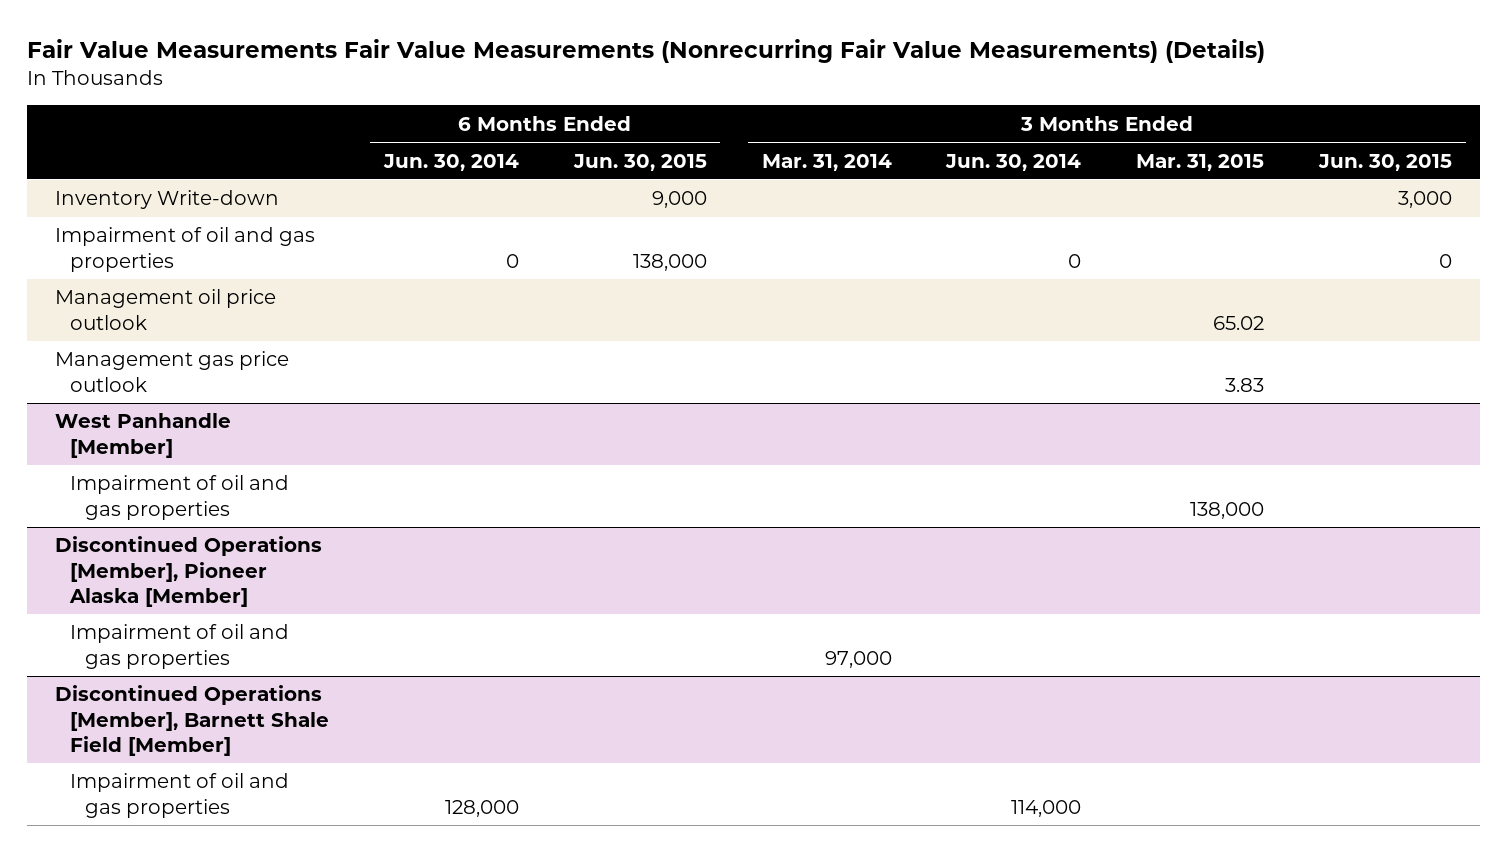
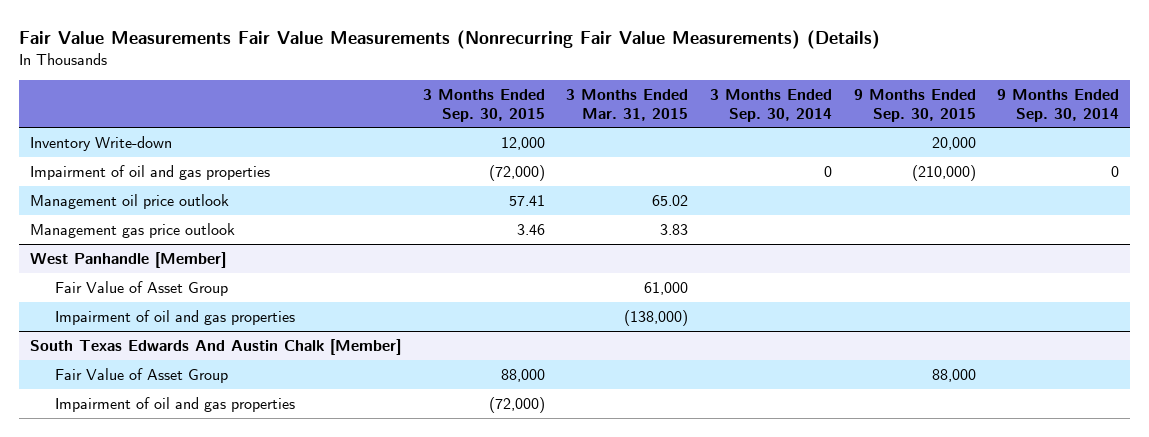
- | 6 Months Ended Jun. 30, 2014 | 6 Months Ended Jun. 30, 2015 | 3 Months Ended Mar. 31, 2014 | 3 Months Ended Jun. 30, 2014 | 3 Months Ended Mar. 31, 2015 | 3 Months Ended Jun. 30, 2015
+ | 3 Months Ended Sep. 30, 2015 | 3 Months Ended Mar. 31, 2015 | 3 Months Ended Sep. 30, 2014 | 9 Months Ended Sep. 30, 2015 | 9 Months Ended Sep. 30, 2014
@ West Panhandle [Member]
- Impairment of oil and gas properties | | | | | 138,000 |
- Discontinued Operations [Member], Pioneer Alaska [Member]
- Impairment of oil and gas properties | | | 97,000 | | |
- Discontinued Operations [Member], Barnett Shale Field [Member]
- Impairment of oil and gas properties | 128,000 | | | 114,000 | |
@ West Panhandle [Member]
+ Fair Value of Asset Group | | 61,000 | | |
+ Impairment of oil and gas properties | | (138,000) | | |
+ South Texas Edwards And Austin Chalk [Member]
+ Fair Value of Asset Group | 88,000 | | | 88,000 |
+ Impairment of oil and gas properties | (72,000) | | | |

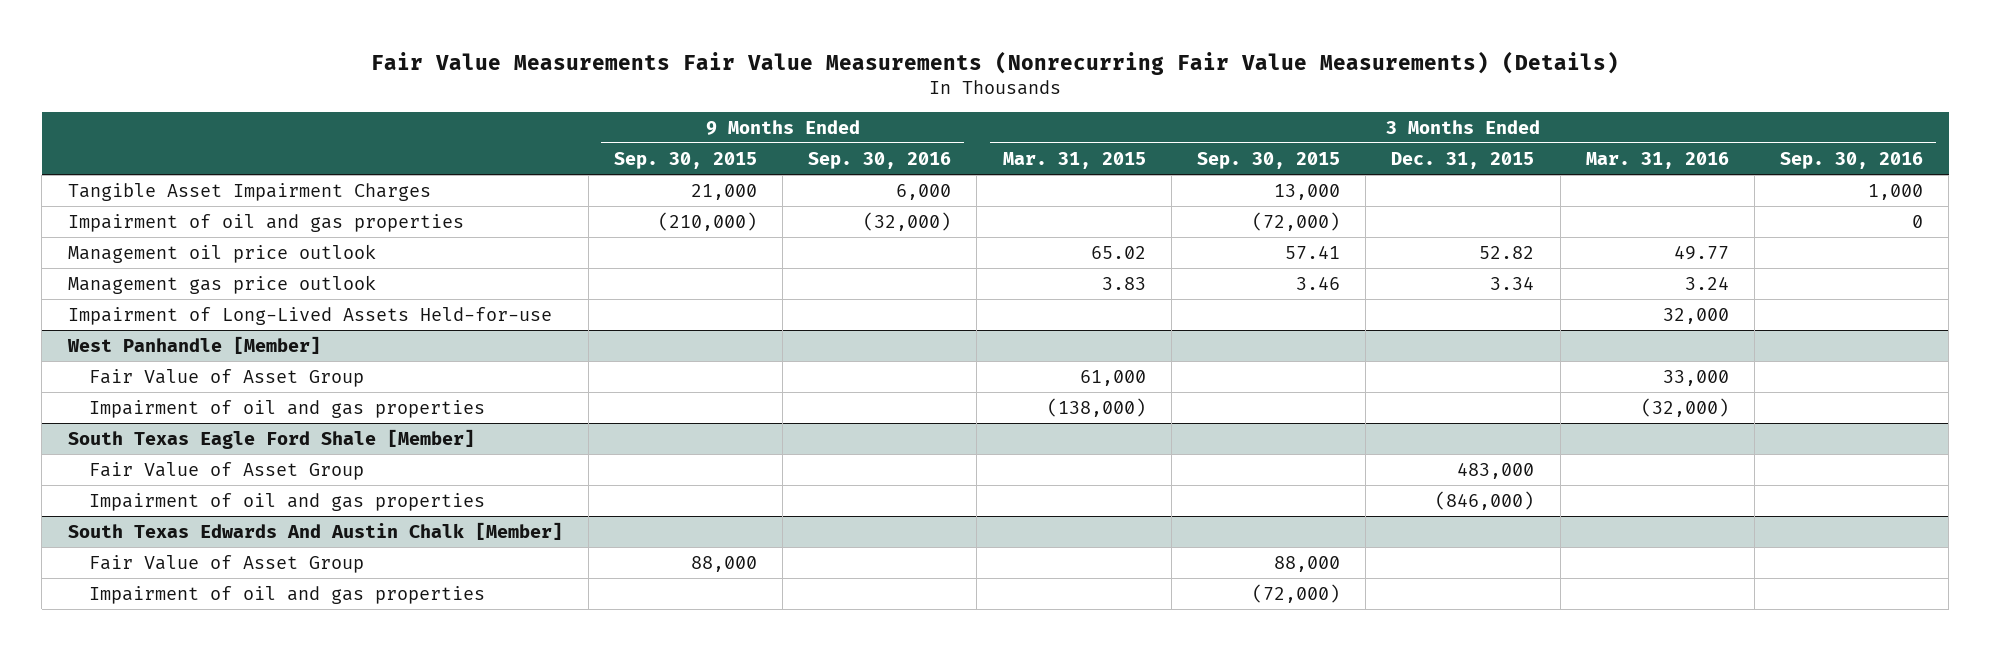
- | 3 Months Ended Sep. 30, 2015 | 3 Months Ended Mar. 31, 2015 | 3 Months Ended Sep. 30, 2014 | 9 Months Ended Sep. 30, 2015 | 9 Months Ended Sep. 30, 2014
+ | 9 Months Ended Sep. 30, 2015 | 9 Months Ended Sep. 30, 2016 | 3 Months Ended Mar. 31, 2015 | 3 Months Ended Sep. 30, 2015 | 3 Months Ended Dec. 31, 2015 | 3 Months Ended Mar. 31, 2016 | 3 Months Ended Sep. 30, 2016
- Inventory Write-down | 12,000 | | | 20,000 |
+ Tangible Asset Impairment Charges | 21,000 | 6,000 | | 13,000 | | | 1,000
+ Impairment of Long-Lived Assets Held-for-use | | | | | | 32,000 |
+ South Texas Eagle Ford Shale [Member]
+ Fair Value of Asset Group | | | | | 483,000 | |
+ Impairment of oil and gas properties | | | | | (846,000) | |

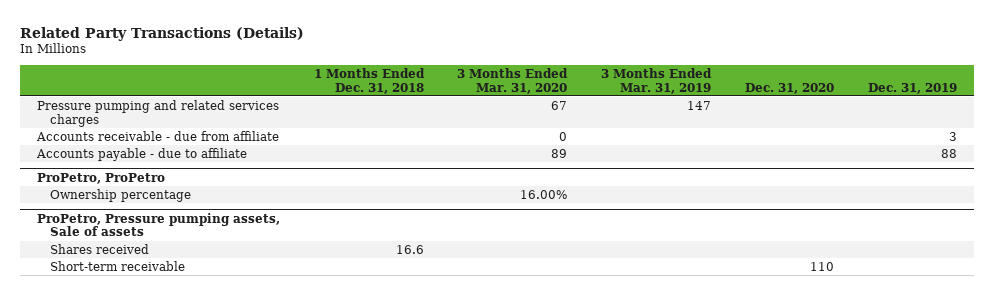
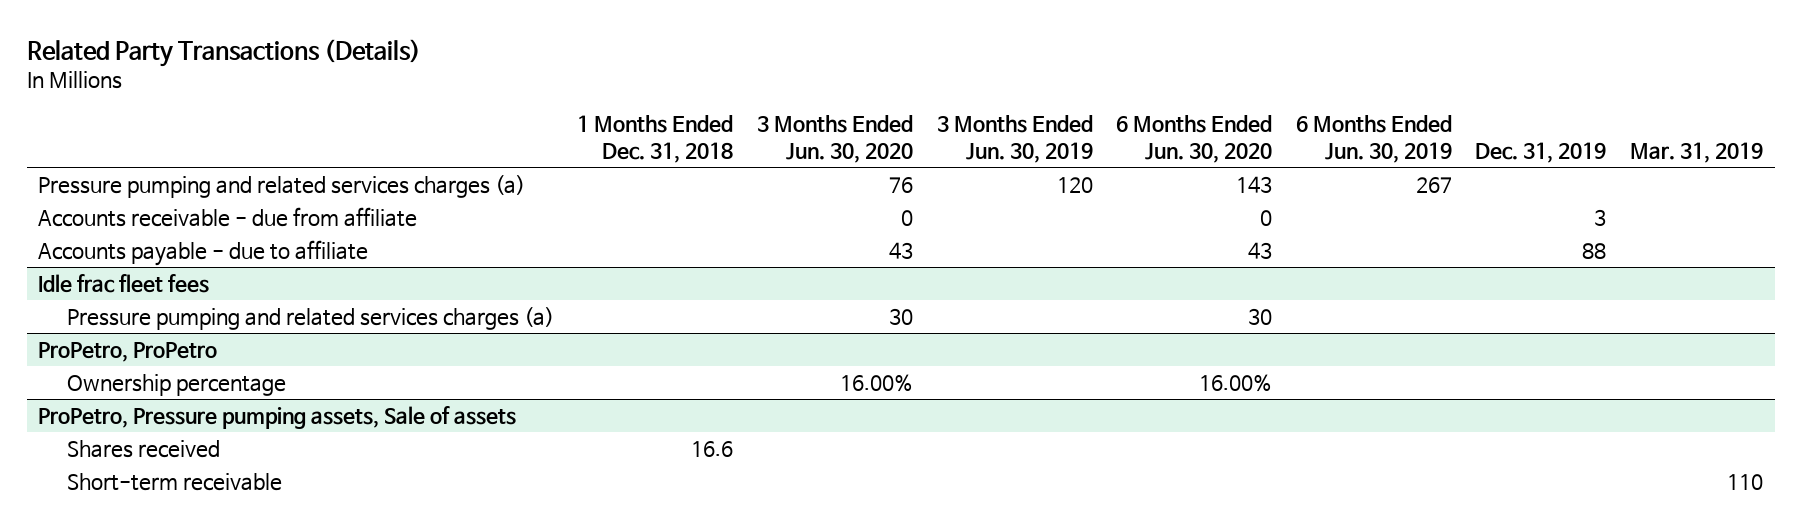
- | 1 Months Ended Dec. 31, 2018 | 3 Months Ended Mar. 31, 2020 | 3 Months Ended Mar. 31, 2019 | Dec. 31, 2020 | Dec. 31, 2019
+ | 1 Months Ended Dec. 31, 2018 | 3 Months Ended Jun. 30, 2020 | 3 Months Ended Jun. 30, 2019 | 6 Months Ended Jun. 30, 2020 | 6 Months Ended Jun. 30, 2019 | Dec. 31, 2019 | Mar. 31, 2019
- Pressure pumping and related services charges | | 67 | 147 | |
+ Pressure pumping and related services charges (a) | | 76 | 120 | 143 | 267 | |
+ Idle frac fleet fees
+ Pressure pumping and related services charges (a) | | 30 | | 30 | | |

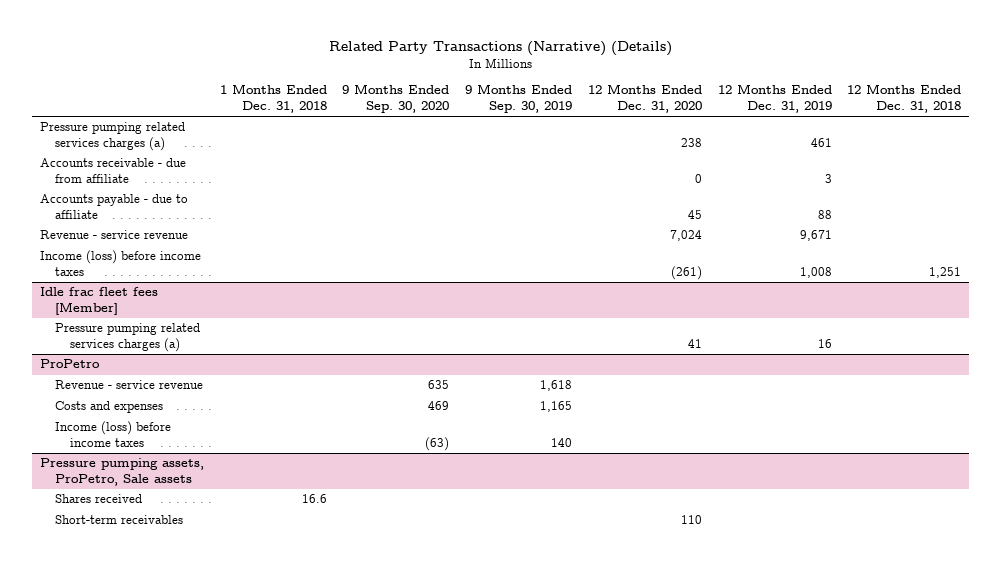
- Related Party Transactions (Details)
+ Related Party Transactions (Narrative) (Details)
- | 1 Months Ended Dec. 31, 2018 | 3 Months Ended Jun. 30, 2020 | 3 Months Ended Jun. 30, 2019 | 6 Months Ended Jun. 30, 2020 | 6 Months Ended Jun. 30, 2019 | Dec. 31, 2019 | Mar. 31, 2019
+ | 1 Months Ended Dec. 31, 2018 | 9 Months Ended Sep. 30, 2020 | 9 Months Ended Sep. 30, 2019 | 12 Months Ended Dec. 31, 2020 | 12 Months Ended Dec. 31, 2019 | 12 Months Ended Dec. 31, 2018
- Pressure pumping and related services charges (a) | | 76 | 120 | 143 | 267 | |
+ Pressure pumping related services charges (a) | | | | 238 | 461 |
- Idle frac fleet fees
- Pressure pumping and related services charges (a) | | 30 | | 30 | | |
- ProPetro, ProPetro
- Ownership percentage | | 16.00% | | 16.00% | | |
- ProPetro, Pressure pumping assets, Sale of assets
+ Revenue - service revenue | | | | 7,024 | 9,671 |
+ Income (loss) before income taxes | | | | (261) | 1,008 | 1,251
+ Idle frac fleet fees [Member]
+ Pressure pumping related services charges (a) | | | | 41 | 16 |
+ ProPetro
+ Revenue - service revenue | | 635 | 1,618 | | |
+ Costs and expenses | | 469 | 1,165 | | |
+ Income (loss) before income taxes | | (63) | 140 | | |
+ Pressure pumping assets, ProPetro, Sale assets
- Short-term receivable | | | | | | | 110
+ Short-term receivables | | | | 110 | |

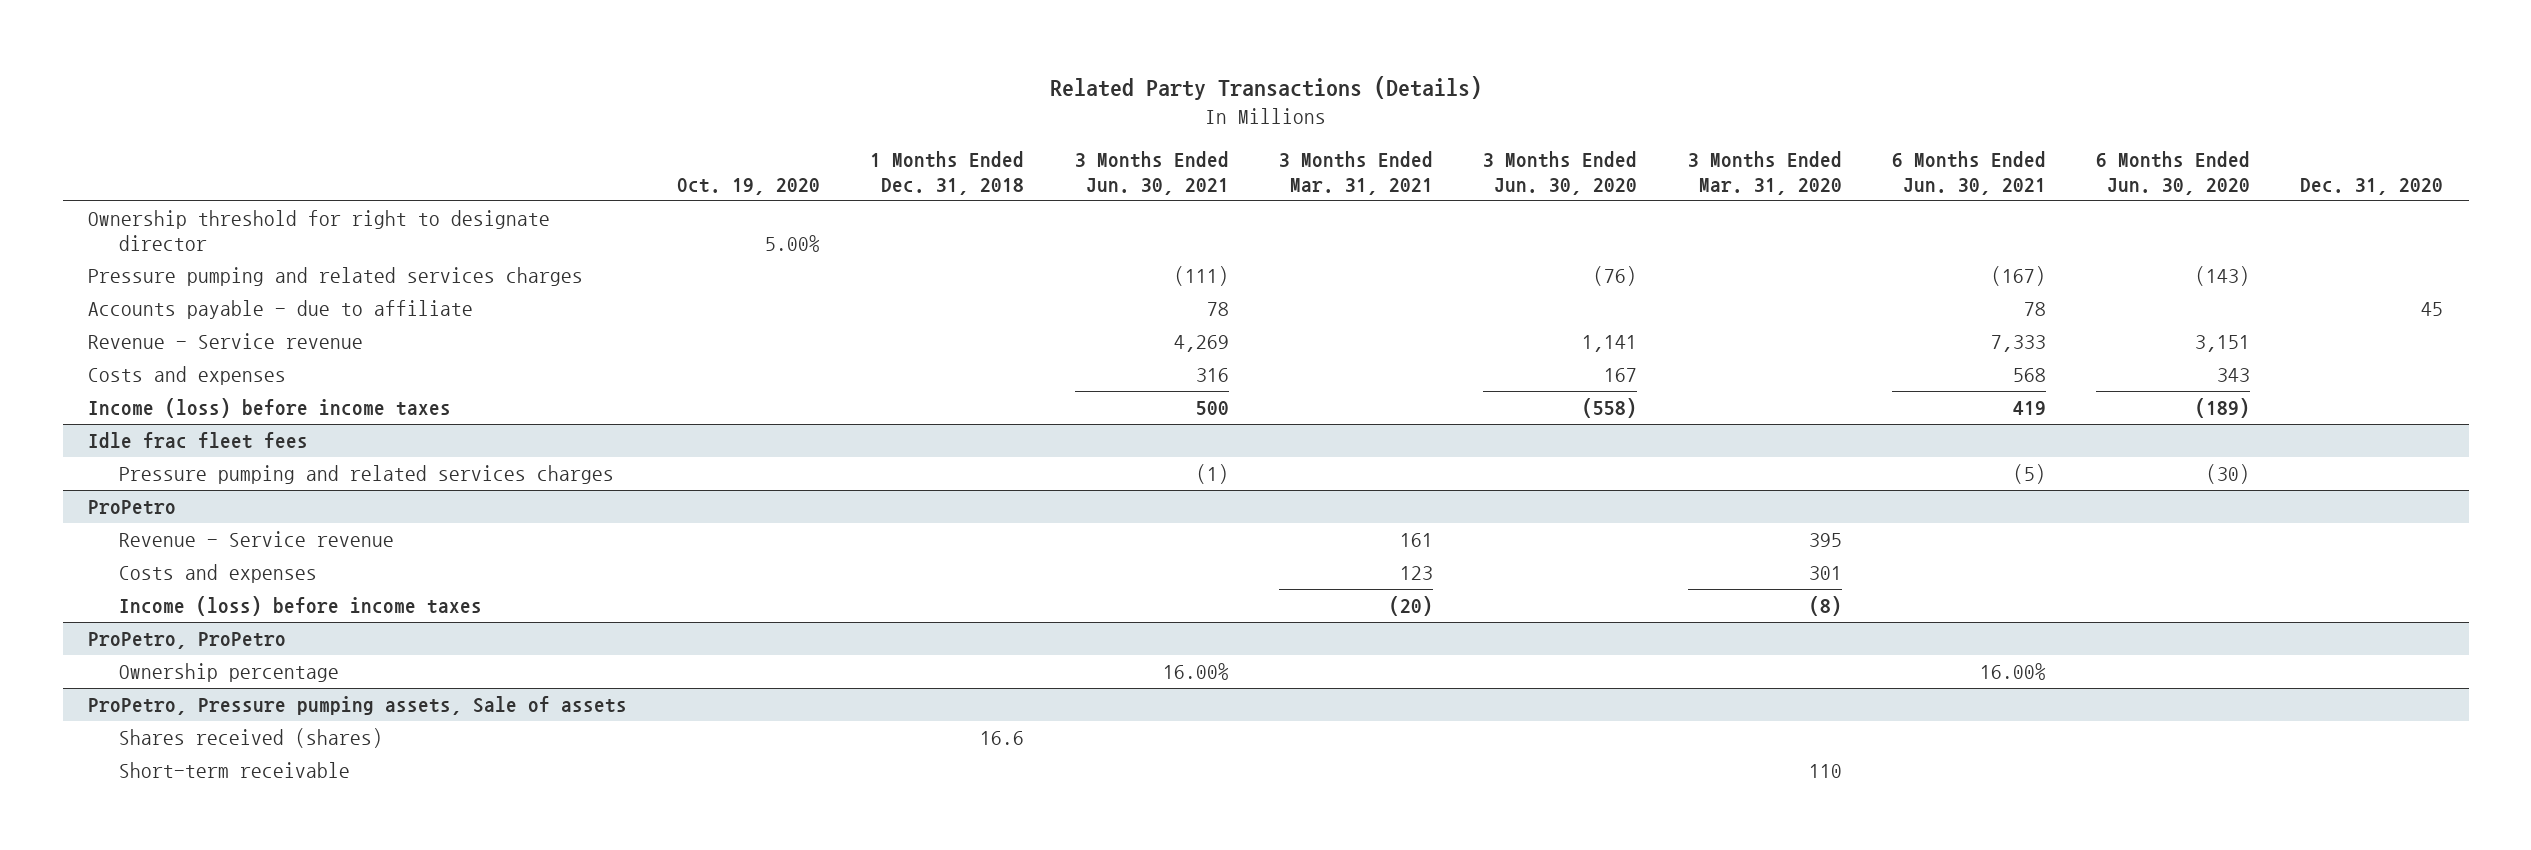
- Related Party Transactions (Narrative) (Details)
+ Related Party Transactions (Details)
- | 1 Months Ended Dec. 31, 2018 | 9 Months Ended Sep. 30, 2020 | 9 Months Ended Sep. 30, 2019 | 12 Months Ended Dec. 31, 2020 | 12 Months Ended Dec. 31, 2019 | 12 Months Ended Dec. 31, 2018
+ | Oct. 19, 2020 | 1 Months Ended Dec. 31, 2018 | 3 Months Ended Jun. 30, 2021 | 3 Months Ended Mar. 31, 2021 | 3 Months Ended Jun. 30, 2020 | 3 Months Ended Mar. 31, 2020 | 6 Months Ended Jun. 30, 2021 | 6 Months Ended Jun. 30, 2020 | Dec. 31, 2020
- Pressure pumping related services charges (a) | | | | 238 | 461 |
- Accounts receivable - due from affiliate | | | | 0 | 3 |
+ Ownership threshold for right to designate director | 5.00% | | | | | | | |
+ Pressure pumping and related services charges | | | (111) | | (76) | | (167) | (143) |
- Revenue - service revenue | | | | 7,024 | 9,671 |
+ Revenue - Service revenue | | | 4,269 | | 1,141 | | 7,333 | 3,151 |
+ Costs and expenses | | | 316 | | 167 | | 568 | 343 |
- Idle frac fleet fees [Member]
- Pressure pumping related services charges (a) | | | | 41 | 16 |
+ Idle frac fleet fees
+ Pressure pumping and related services charges | | | (1) | | | | (5) | (30) |
@ ProPetro
- Revenue - service revenue | | 635 | 1,618 | | |
+ Revenue - Service revenue | | | | 161 | | 395 | | |
- Pressure pumping assets, ProPetro, Sale assets
- Shares received | 16.6 | | | | |
- Short-term receivables | | | | 110 | |
+ ProPetro, ProPetro
+ Ownership percentage | | | 16.00% | | | | 16.00% | |
+ ProPetro, Pressure pumping assets, Sale of assets
+ Shares received (shares) | | 16.6 | | | | | | |
+ Short-term receivable | | | | | | 110 | | |

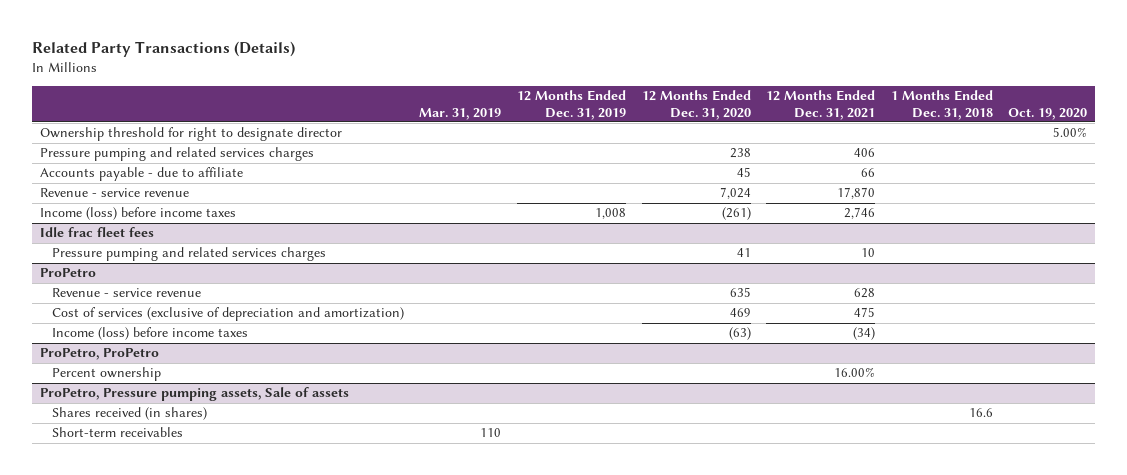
- | Oct. 19, 2020 | 1 Months Ended Dec. 31, 2018 | 3 Months Ended Jun. 30, 2021 | 3 Months Ended Mar. 31, 2021 | 3 Months Ended Jun. 30, 2020 | 3 Months Ended Mar. 31, 2020 | 6 Months Ended Jun. 30, 2021 | 6 Months Ended Jun. 30, 2020 | Dec. 31, 2020
+ | Mar. 31, 2019 | 12 Months Ended Dec. 31, 2019 | 12 Months Ended Dec. 31, 2020 | 12 Months Ended Dec. 31, 2021 | 1 Months Ended Dec. 31, 2018 | Oct. 19, 2020
- Revenue - Service revenue | | | 4,269 | | 1,141 | | 7,333 | 3,151 |
- Costs and expenses | | | 316 | | 167 | | 568 | 343 |
+ Revenue - service revenue | | | 7,024 | 17,870 | |
@ ProPetro
- Revenue - Service revenue | | | | 161 | | 395 | | |
- Costs and expenses | | | | 123 | | 301 | | |
+ Revenue - service revenue | | | 635 | 628 | |
+ Cost of services (exclusive of depreciation and amortization) | | | 469 | 475 | |
@ ProPetro, ProPetro
- Ownership percentage | | | 16.00% | | | | 16.00% | |
+ Percent ownership | | | | 16.00% | |
@ ProPetro, Pressure pumping assets, Sale of assets
- Shares received (shares) | | 16.6 | | | | | | |
- Short-term receivable | | | | | | 110 | | |
+ Shares received (in shares) | | | | | 16.6 |
+ Short-term receivables | 110 | | | | |

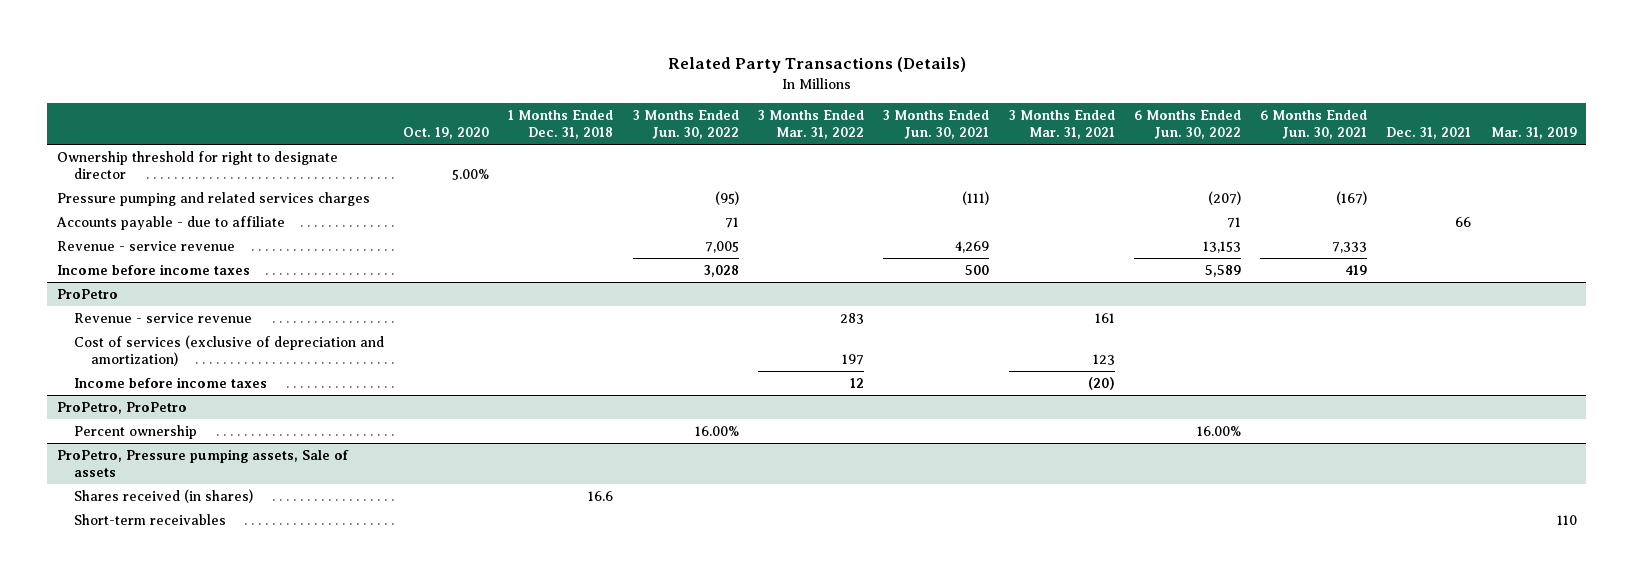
- | Mar. 31, 2019 | 12 Months Ended Dec. 31, 2019 | 12 Months Ended Dec. 31, 2020 | 12 Months Ended Dec. 31, 2021 | 1 Months Ended Dec. 31, 2018 | Oct. 19, 2020
+ | Oct. 19, 2020 | 1 Months Ended Dec. 31, 2018 | 3 Months Ended Jun. 30, 2022 | 3 Months Ended Mar. 31, 2022 | 3 Months Ended Jun. 30, 2021 | 3 Months Ended Mar. 31, 2021 | 6 Months Ended Jun. 30, 2022 | 6 Months Ended Jun. 30, 2021 | Dec. 31, 2021 | Mar. 31, 2019
- Income (loss) before income taxes | | 1,008 | (261) | 2,746 | |
- Idle frac fleet fees
- Pressure pumping and related services charges | | | 41 | 10 | |
+ Income before income taxes | | | 3,028 | | 500 | | 5,589 | 419 | |
@ ProPetro
- Income (loss) before income taxes | | | (63) | (34) | |
+ Income before income taxes | | | | 12 | | (20) | | | |

